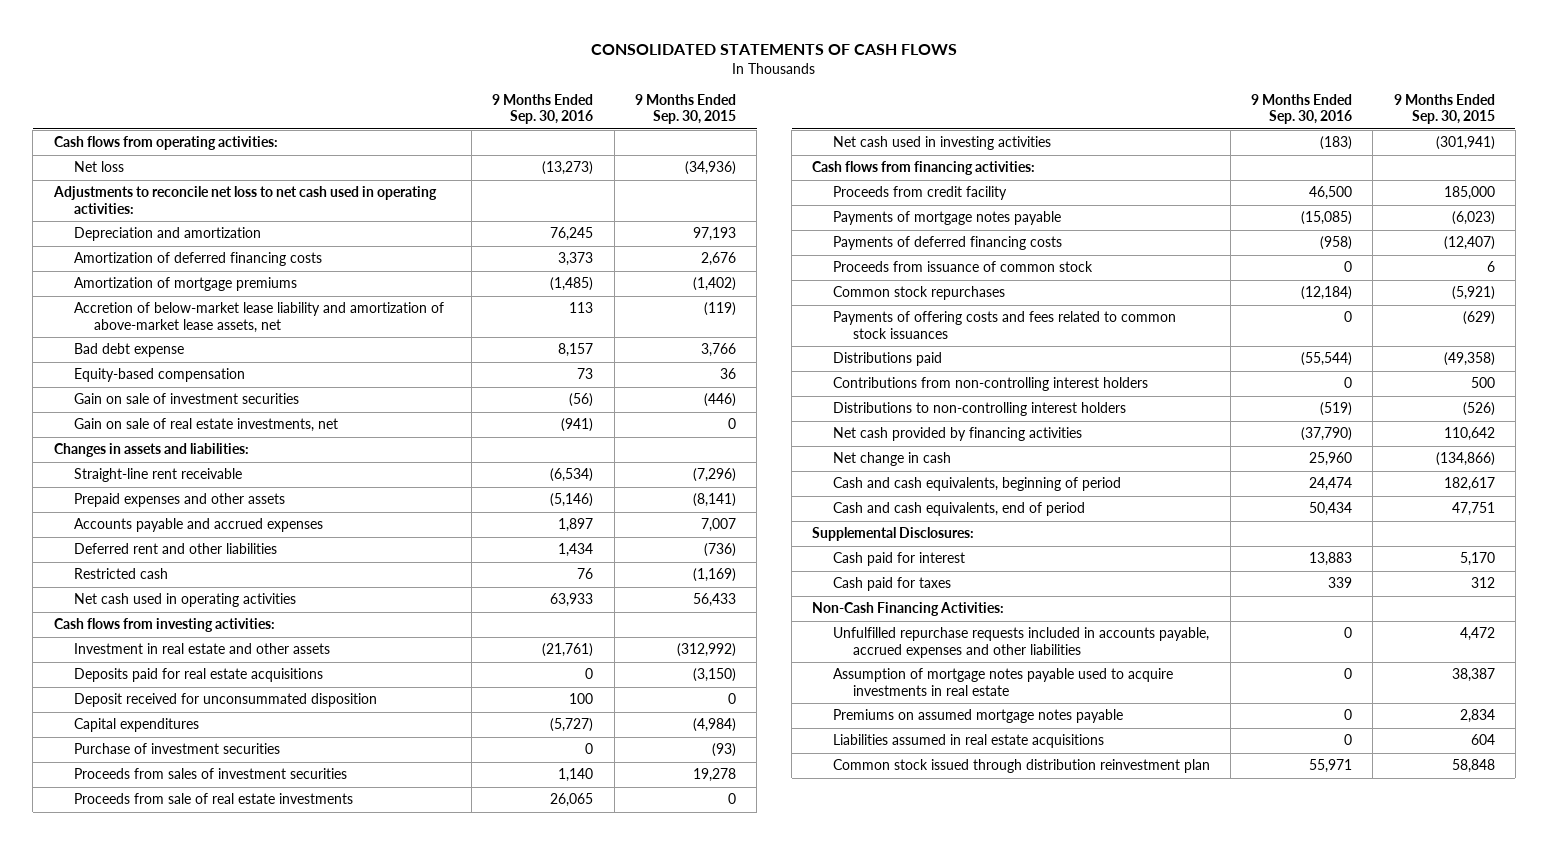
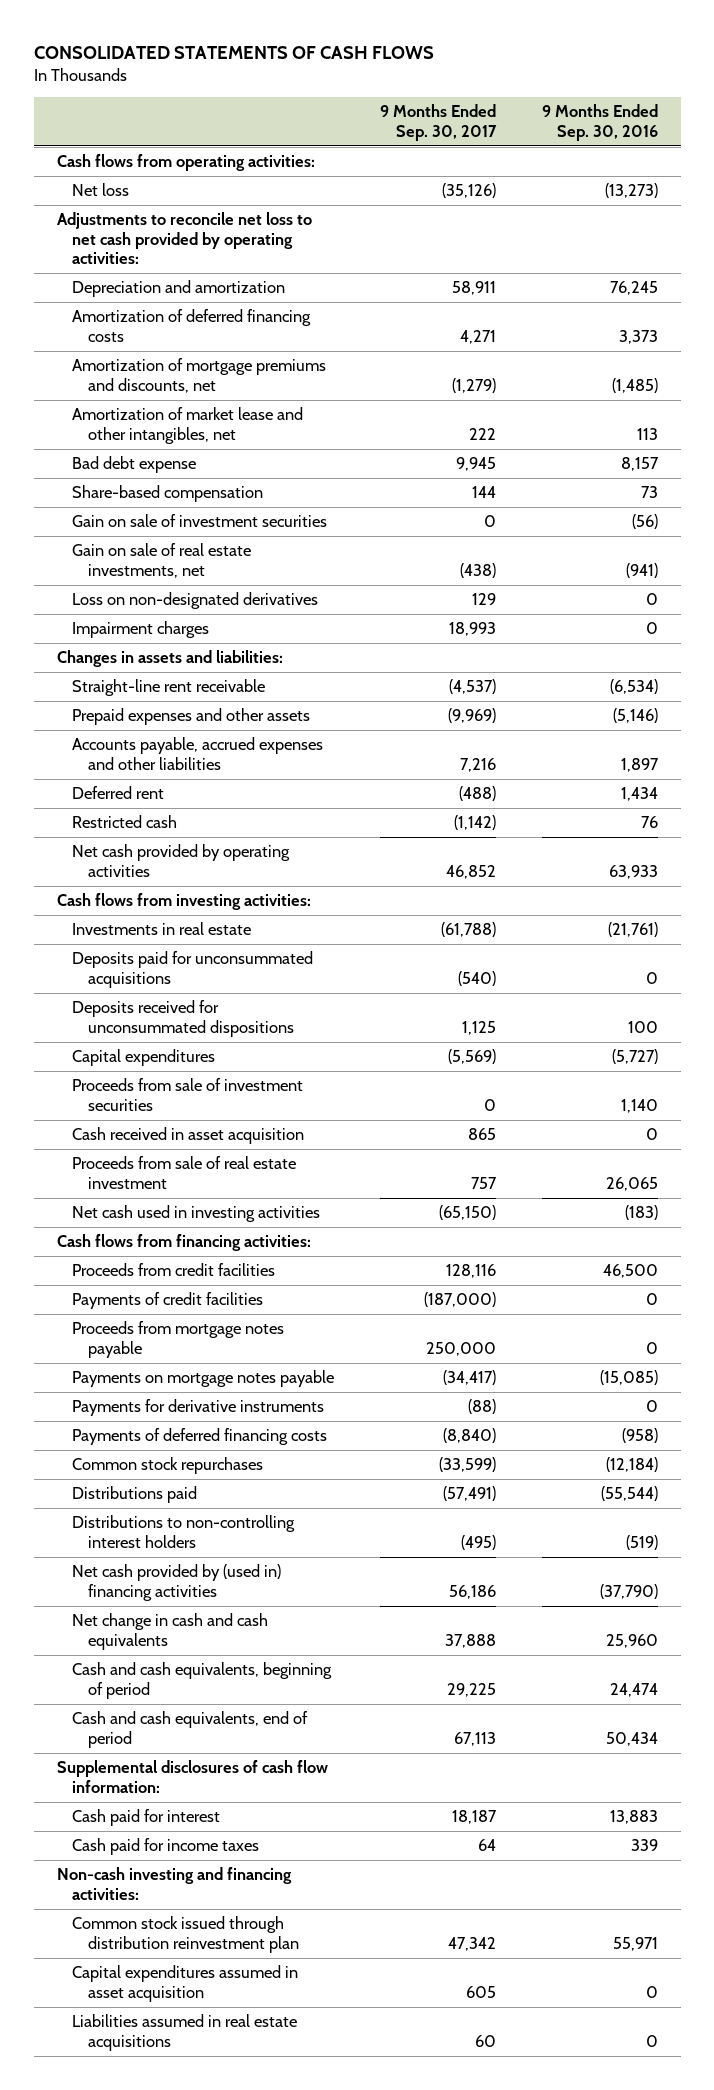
- | 9 Months Ended Sep. 30, 2016 | 9 Months Ended Sep. 30, 2015
+ | 9 Months Ended Sep. 30, 2017 | 9 Months Ended Sep. 30, 2016
- Adjustments to reconcile net loss to net cash used in operating activities:
+ Adjustments to reconcile net loss to net cash provided by operating activities:
- Amortization of mortgage premiums | (1,485) | (1,402)
- Accretion of below-market lease liability and amortization of above-market lease assets, net | 113 | (119)
+ Amortization of mortgage premiums and discounts, net | (1,279) | (1,485)
+ Amortization of market lease and other intangibles, net | 222 | 113
- Equity-based compensation | 73 | 36
+ Share-based compensation | 144 | 73
+ Loss on non-designated derivatives | 129 | 0
+ Impairment charges | 18,993 | 0
- Accounts payable and accrued expenses | 1,897 | 7,007
- Deferred rent and other liabilities | 1,434 | (736)
+ Accounts payable, accrued expenses and other liabilities | 7,216 | 1,897
+ Deferred rent | (488) | 1,434
- Net cash used in operating activities | 63,933 | 56,433
+ Net cash provided by operating activities | 46,852 | 63,933
- Investment in real estate and other assets | (21,761) | (312,992)
- Deposits paid for real estate acquisitions | 0 | (3,150)
- Deposit received for unconsummated disposition | 100 | 0
+ Investments in real estate | (61,788) | (21,761)
+ Deposits paid for unconsummated acquisitions | (540) | 0
+ Deposits received for unconsummated dispositions | 1,125 | 100
- Purchase of investment securities | 0 | (93)
- Proceeds from sales of investment securities | 1,140 | 19,278
- Proceeds from sale of real estate investments | 26,065 | 0
+ Proceeds from sale of investment securities | 0 | 1,140
+ Cash received in asset acquisition | 865 | 0
+ Proceeds from sale of real estate investment | 757 | 26,065
- Proceeds from credit facility | 46,500 | 185,000
- Payments of mortgage notes payable | (15,085) | (6,023)
+ Proceeds from credit facilities | 128,116 | 46,500
+ Payments of credit facilities | (187,000) | 0
+ Proceeds from mortgage notes payable | 250,000 | 0
+ Payments on mortgage notes payable | (34,417) | (15,085)
+ Payments for derivative instruments | (88) | 0
- Proceeds from issuance of common stock | 0 | 6
- Payments of offering costs and fees related to common stock issuances | 0 | (629)
- Contributions from non-controlling interest holders | 0 | 500
- Net cash provided by financing activities | (37,790) | 110,642
- Net change in cash | 25,960 | (134,866)
+ Net cash provided by (used in) financing activities | 56,186 | (37,790)
+ Net change in cash and cash equivalents | 37,888 | 25,960
- Supplemental Disclosures:
+ Supplemental disclosures of cash flow information:
- Cash paid for taxes | 339 | 312
- Non-Cash Financing Activities:
- Unfulfilled repurchase requests included in accounts payable, accrued expenses and other liabilities | 0 | 4,472
- Assumption of mortgage notes payable used to acquire investments in real estate | 0 | 38,387
- Premiums on assumed mortgage notes payable | 0 | 2,834
+ Cash paid for income taxes | 64 | 339
+ Non-cash investing and financing activities:
+ Capital expenditures assumed in asset acquisition | 605 | 0
moved down: Liabilities assumed in real estate acquisitions | 60 | 0

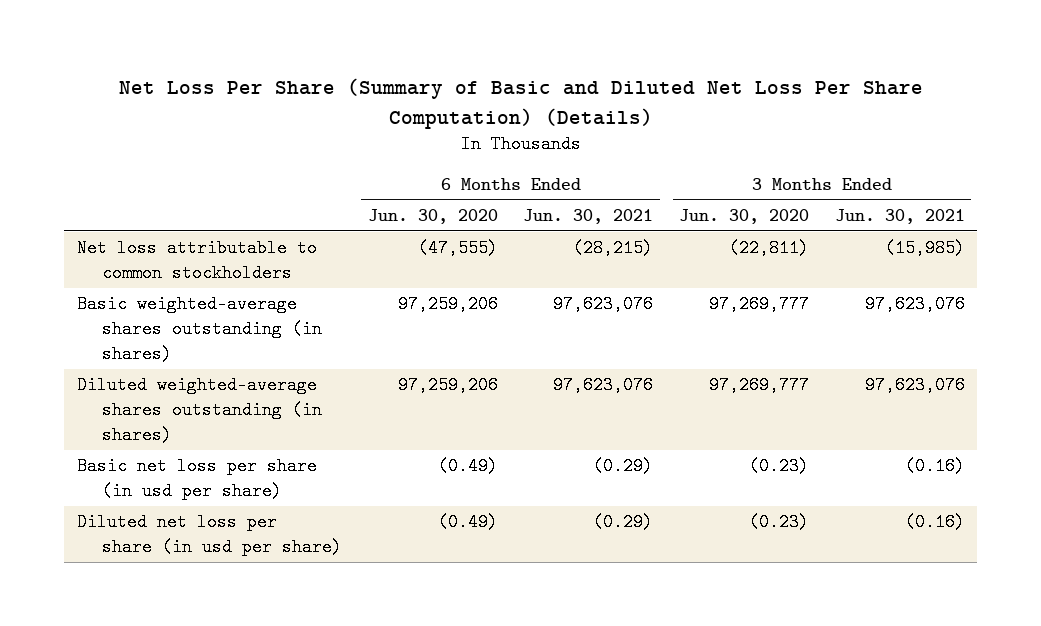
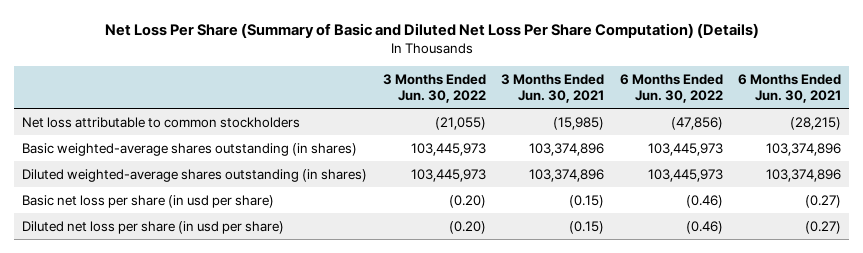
- | 6 Months Ended Jun. 30, 2020 | 6 Months Ended Jun. 30, 2021 | 3 Months Ended Jun. 30, 2020 | 3 Months Ended Jun. 30, 2021
+ | 3 Months Ended Jun. 30, 2022 | 3 Months Ended Jun. 30, 2021 | 6 Months Ended Jun. 30, 2022 | 6 Months Ended Jun. 30, 2021
- Basic weighted-average shares outstanding (in shares) | 97,259,206 | 97,623,076 | 97,269,777 | 97,623,076
- Diluted weighted-average shares outstanding (in shares) | 97,259,206 | 97,623,076 | 97,269,777 | 97,623,076
- Basic net loss per share (in usd per share) | (0.49) | (0.29) | (0.23) | (0.16)
- Diluted net loss per share (in usd per share) | (0.49) | (0.29) | (0.23) | (0.16)
+ Basic weighted-average shares outstanding (in shares) | 103,445,973 | 103,374,896 | 103,445,973 | 103,374,896
+ Diluted weighted-average shares outstanding (in shares) | 103,445,973 | 103,374,896 | 103,445,973 | 103,374,896
+ Basic net loss per share (in usd per share) | (0.20) | (0.15) | (0.46) | (0.27)
+ Diluted net loss per share (in usd per share) | (0.20) | (0.15) | (0.46) | (0.27)

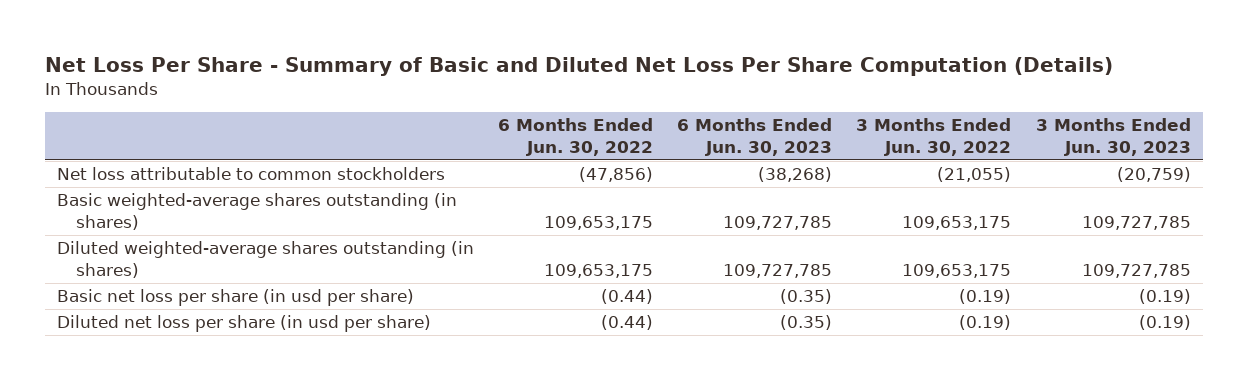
- Net Loss Per Share (Summary of Basic and Diluted Net Loss Per Share Computation) (Details)
+ Net Loss Per Share - Summary of Basic and Diluted Net Loss Per Share Computation (Details)
- | 3 Months Ended Jun. 30, 2022 | 3 Months Ended Jun. 30, 2021 | 6 Months Ended Jun. 30, 2022 | 6 Months Ended Jun. 30, 2021
+ | 6 Months Ended Jun. 30, 2022 | 6 Months Ended Jun. 30, 2023 | 3 Months Ended Jun. 30, 2022 | 3 Months Ended Jun. 30, 2023
- Basic weighted-average shares outstanding (in shares) | 103,445,973 | 103,374,896 | 103,445,973 | 103,374,896
- Diluted weighted-average shares outstanding (in shares) | 103,445,973 | 103,374,896 | 103,445,973 | 103,374,896
- Basic net loss per share (in usd per share) | (0.20) | (0.15) | (0.46) | (0.27)
- Diluted net loss per share (in usd per share) | (0.20) | (0.15) | (0.46) | (0.27)
+ Basic weighted-average shares outstanding (in shares) | 109,653,175 | 109,727,785 | 109,653,175 | 109,727,785
+ Diluted weighted-average shares outstanding (in shares) | 109,653,175 | 109,727,785 | 109,653,175 | 109,727,785
+ Basic net loss per share (in usd per share) | (0.44) | (0.35) | (0.19) | (0.19)
+ Diluted net loss per share (in usd per share) | (0.44) | (0.35) | (0.19) | (0.19)

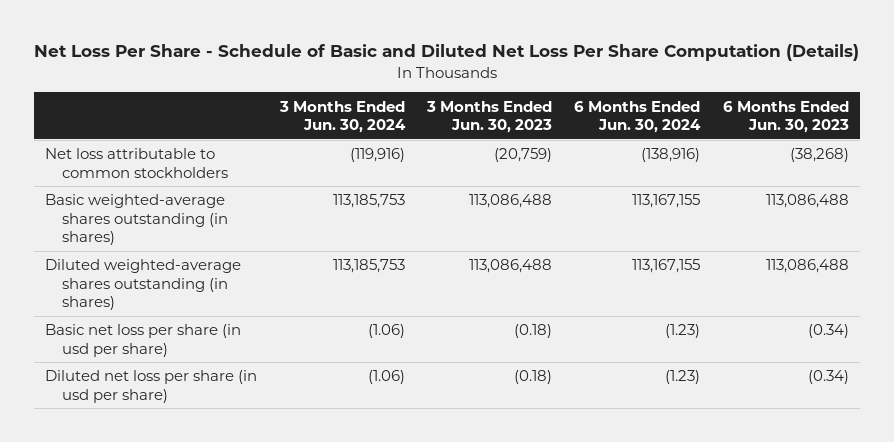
- Net Loss Per Share - Summary of Basic and Diluted Net Loss Per Share Computation (Details)
+ Net Loss Per Share - Schedule of Basic and Diluted Net Loss Per Share Computation (Details)
- | 6 Months Ended Jun. 30, 2022 | 6 Months Ended Jun. 30, 2023 | 3 Months Ended Jun. 30, 2022 | 3 Months Ended Jun. 30, 2023
+ | 3 Months Ended Jun. 30, 2024 | 3 Months Ended Jun. 30, 2023 | 6 Months Ended Jun. 30, 2024 | 6 Months Ended Jun. 30, 2023
- Basic weighted-average shares outstanding (in shares) | 109,653,175 | 109,727,785 | 109,653,175 | 109,727,785
- Diluted weighted-average shares outstanding (in shares) | 109,653,175 | 109,727,785 | 109,653,175 | 109,727,785
- Basic net loss per share (in usd per share) | (0.44) | (0.35) | (0.19) | (0.19)
- Diluted net loss per share (in usd per share) | (0.44) | (0.35) | (0.19) | (0.19)
+ Basic weighted-average shares outstanding (in shares) | 113,185,753 | 113,086,488 | 113,167,155 | 113,086,488
+ Diluted weighted-average shares outstanding (in shares) | 113,185,753 | 113,086,488 | 113,167,155 | 113,086,488
+ Basic net loss per share (in usd per share) | (1.06) | (0.18) | (1.23) | (0.34)
+ Diluted net loss per share (in usd per share) | (1.06) | (0.18) | (1.23) | (0.34)

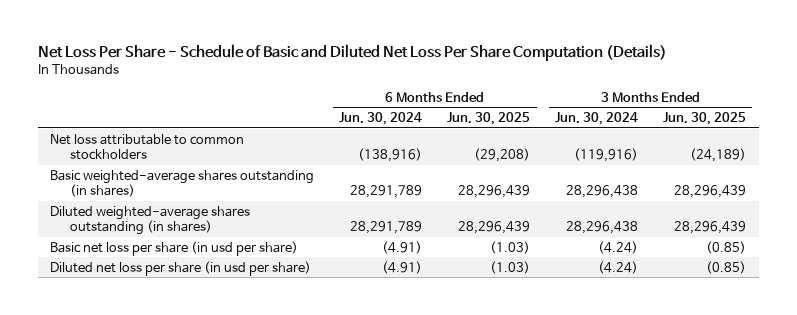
- | 3 Months Ended Jun. 30, 2024 | 3 Months Ended Jun. 30, 2023 | 6 Months Ended Jun. 30, 2024 | 6 Months Ended Jun. 30, 2023
+ | 6 Months Ended Jun. 30, 2024 | 6 Months Ended Jun. 30, 2025 | 3 Months Ended Jun. 30, 2024 | 3 Months Ended Jun. 30, 2025
- Basic weighted-average shares outstanding (in shares) | 113,185,753 | 113,086,488 | 113,167,155 | 113,086,488
- Diluted weighted-average shares outstanding (in shares) | 113,185,753 | 113,086,488 | 113,167,155 | 113,086,488
- Basic net loss per share (in usd per share) | (1.06) | (0.18) | (1.23) | (0.34)
- Diluted net loss per share (in usd per share) | (1.06) | (0.18) | (1.23) | (0.34)
+ Basic weighted-average shares outstanding (in shares) | 28,291,789 | 28,296,439 | 28,296,438 | 28,296,439
+ Diluted weighted-average shares outstanding (in shares) | 28,291,789 | 28,296,439 | 28,296,438 | 28,296,439
+ Basic net loss per share (in usd per share) | (4.91) | (1.03) | (4.24) | (0.85)
+ Diluted net loss per share (in usd per share) | (4.91) | (1.03) | (4.24) | (0.85)

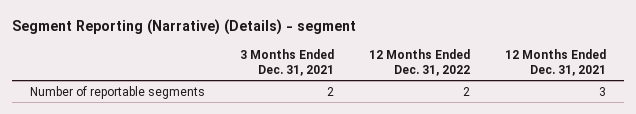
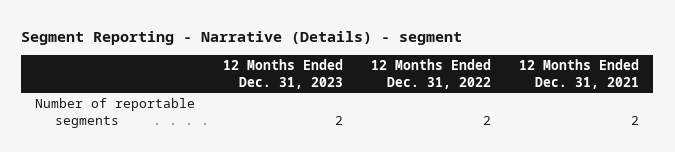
- Segment Reporting (Narrative) (Details) - segment
+ Segment Reporting - Narrative (Details) - segment
- | 3 Months Ended Dec. 31, 2021 | 12 Months Ended Dec. 31, 2022 | 12 Months Ended Dec. 31, 2021
+ | 12 Months Ended Dec. 31, 2023 | 12 Months Ended Dec. 31, 2022 | 12 Months Ended Dec. 31, 2021
- Number of reportable segments | 2 | 2 | 3
+ Number of reportable segments | 2 | 2 | 2

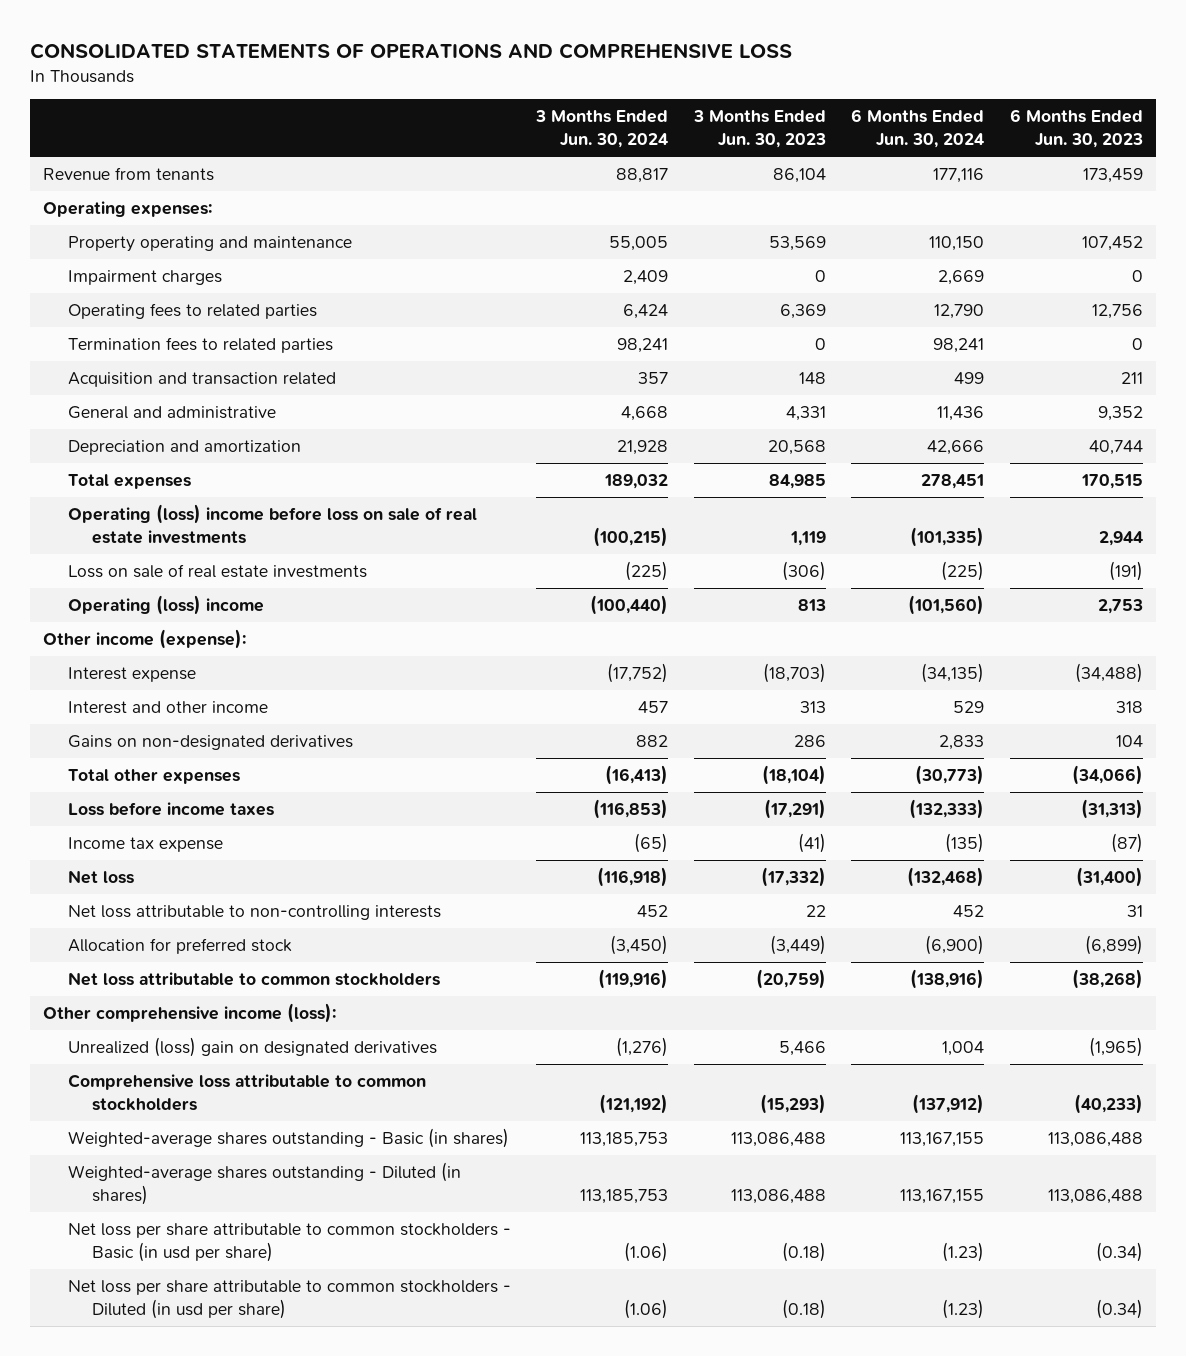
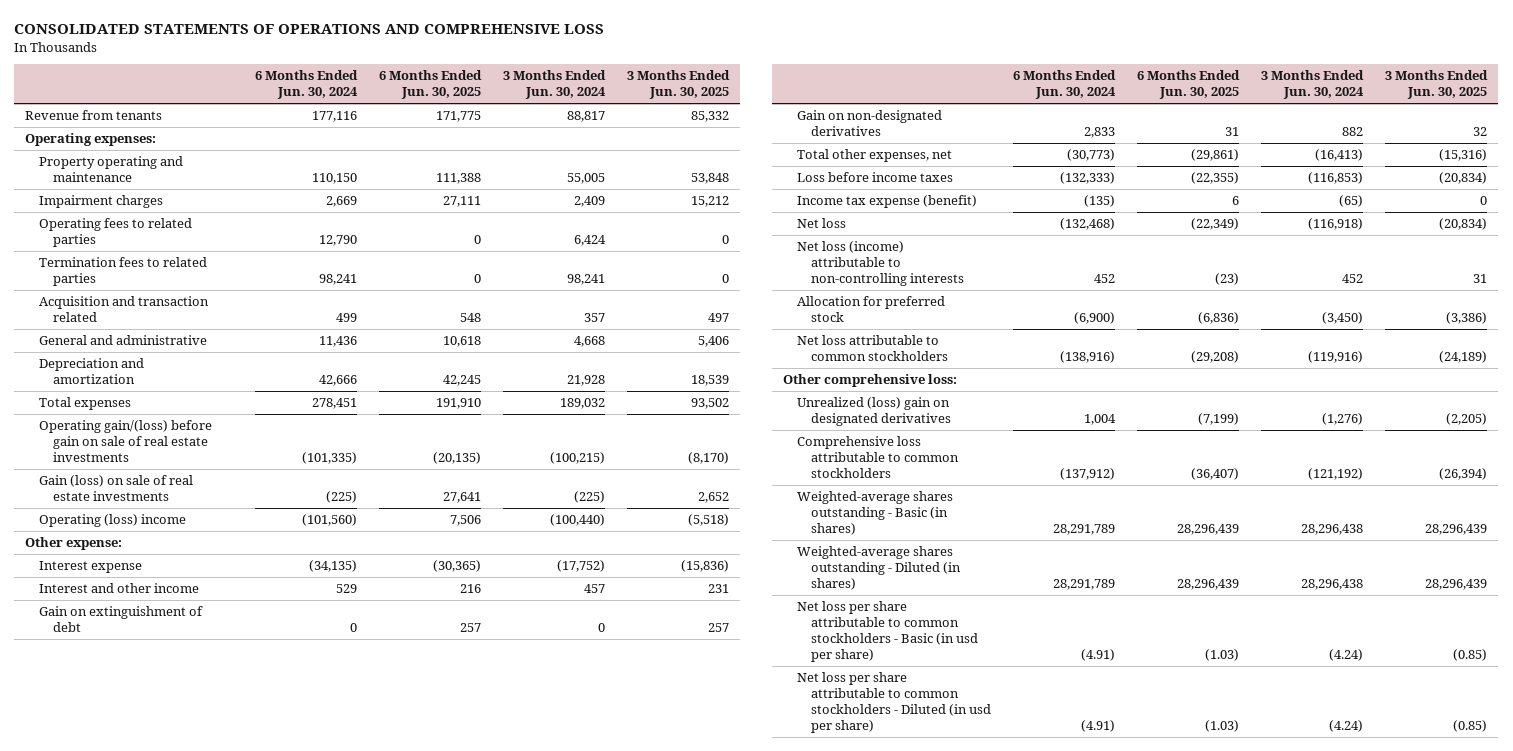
- | 3 Months Ended Jun. 30, 2024 | 3 Months Ended Jun. 30, 2023 | 6 Months Ended Jun. 30, 2024 | 6 Months Ended Jun. 30, 2023
+ | 6 Months Ended Jun. 30, 2024 | 6 Months Ended Jun. 30, 2025 | 3 Months Ended Jun. 30, 2024 | 3 Months Ended Jun. 30, 2025
- Operating (loss) income before loss on sale of real estate investments | (100,215) | 1,119 | (101,335) | 2,944
- Loss on sale of real estate investments | (225) | (306) | (225) | (191)
+ Operating gain/(loss) before gain on sale of real estate investments | (101,335) | (20,135) | (100,215) | (8,170)
+ Gain (loss) on sale of real estate investments | (225) | 27,641 | (225) | 2,652
- Other income (expense):
+ Other expense:
- Gains on non-designated derivatives | 882 | 286 | 2,833 | 104
- Total other expenses | (16,413) | (18,104) | (30,773) | (34,066)
+ Gain on extinguishment of debt | 0 | 257 | 0 | 257
+ Gain on non-designated derivatives | 2,833 | 31 | 882 | 32
+ Total other expenses, net | (30,773) | (29,861) | (16,413) | (15,316)
- Income tax expense | (65) | (41) | (135) | (87)
+ Income tax expense (benefit) | (135) | 6 | (65) | 0
- Net loss attributable to non-controlling interests | 452 | 22 | 452 | 31
+ Net loss (income) attributable to non-controlling interests | 452 | (23) | 452 | 31
- Other comprehensive income (loss):
+ Other comprehensive loss:
- Weighted-average shares outstanding - Basic (in shares) | 113,185,753 | 113,086,488 | 113,167,155 | 113,086,488
- Weighted-average shares outstanding - Diluted (in shares) | 113,185,753 | 113,086,488 | 113,167,155 | 113,086,488
- Net loss per share attributable to common stockholders - Basic (in usd per share) | (1.06) | (0.18) | (1.23) | (0.34)
- Net loss per share attributable to common stockholders - Diluted (in usd per share) | (1.06) | (0.18) | (1.23) | (0.34)
+ Weighted-average shares outstanding - Basic (in shares) | 28,291,789 | 28,296,439 | 28,296,438 | 28,296,439
+ Weighted-average shares outstanding - Diluted (in shares) | 28,291,789 | 28,296,439 | 28,296,438 | 28,296,439
+ Net loss per share attributable to common stockholders - Basic (in usd per share) | (4.91) | (1.03) | (4.24) | (0.85)
+ Net loss per share attributable to common stockholders - Diluted (in usd per share) | (4.91) | (1.03) | (4.24) | (0.85)

